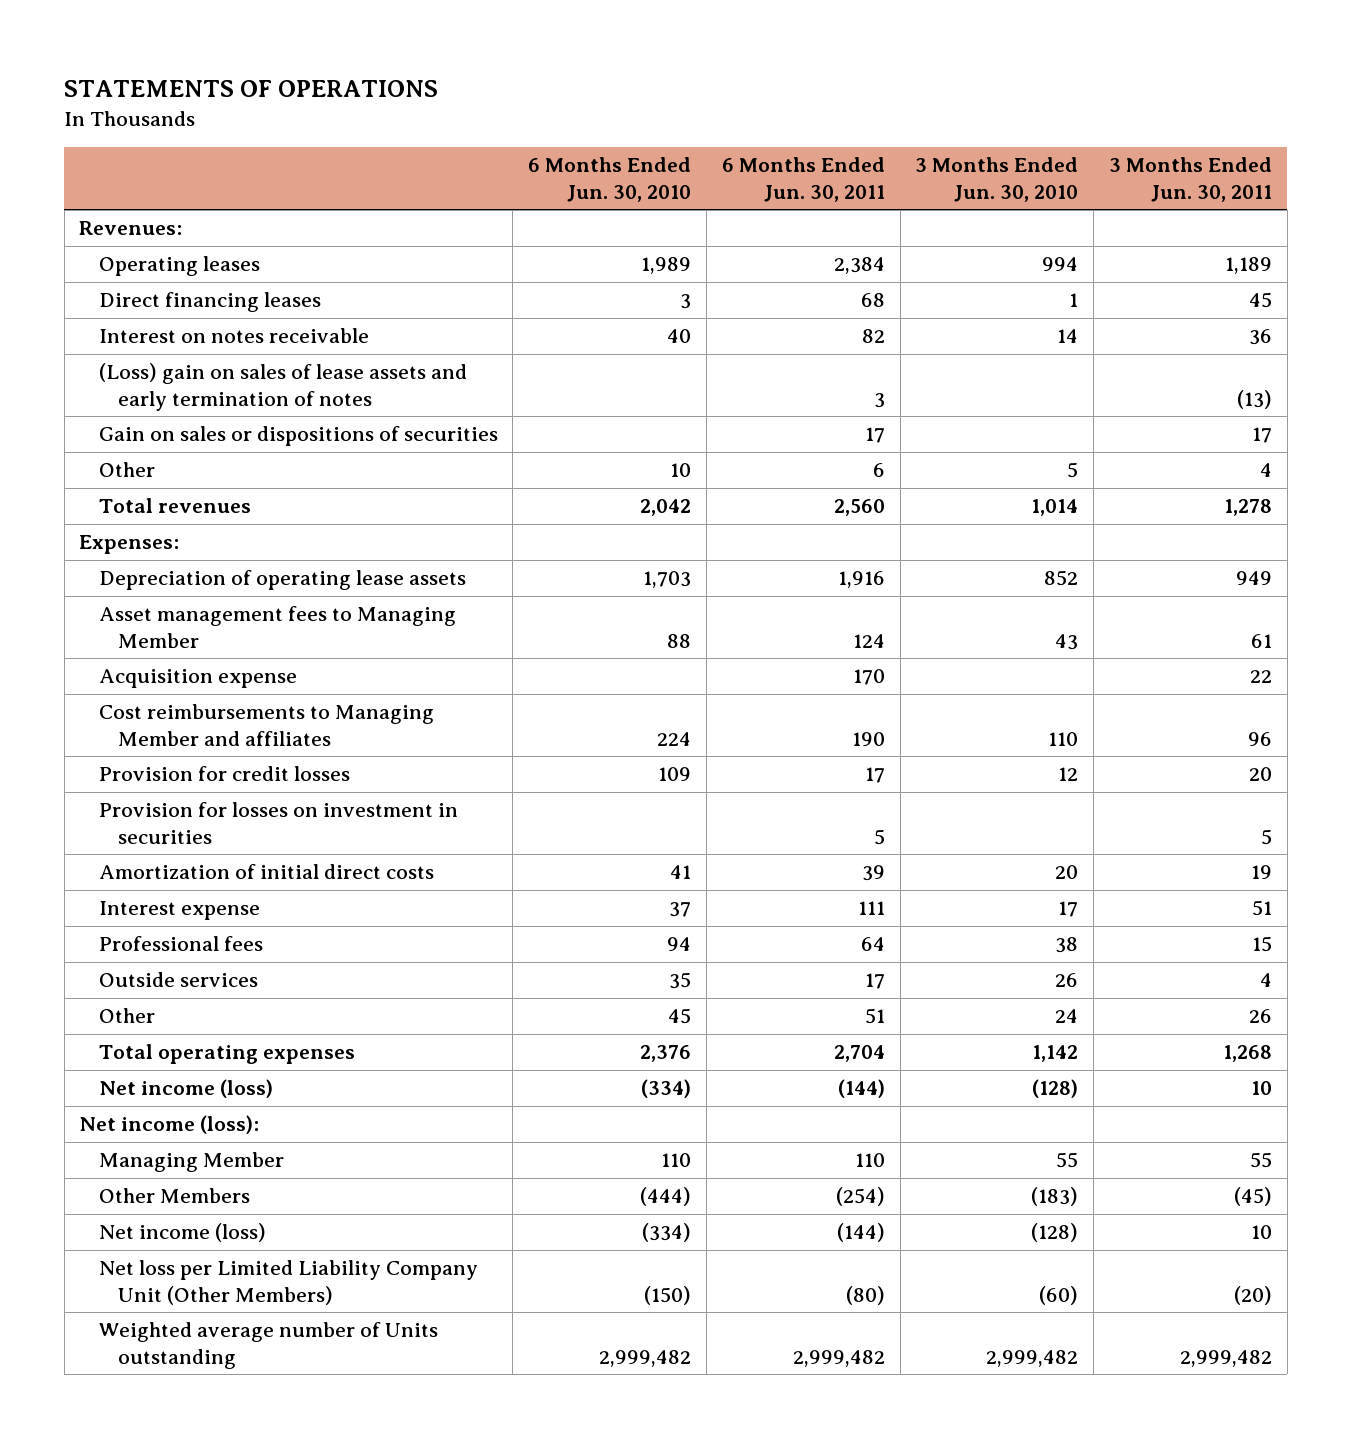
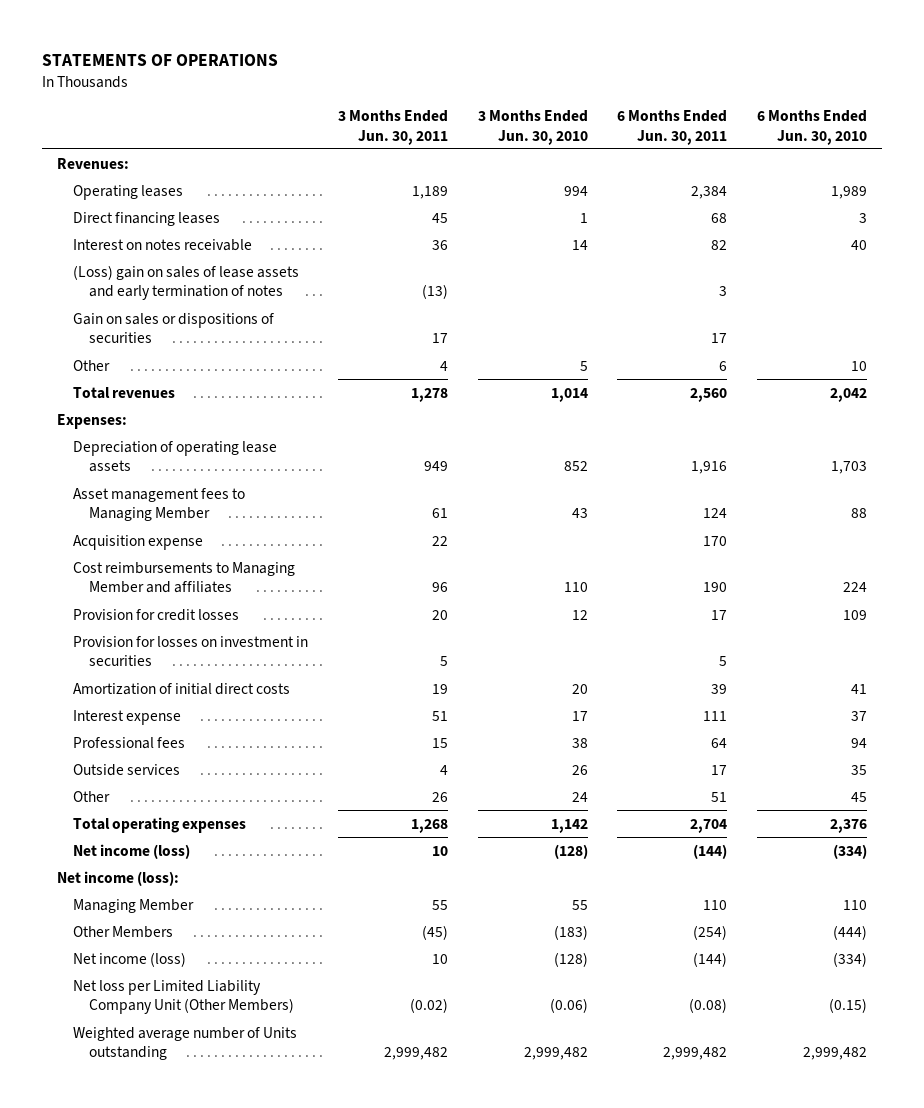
- | 6 Months Ended Jun. 30, 2010 | 6 Months Ended Jun. 30, 2011 | 3 Months Ended Jun. 30, 2010 | 3 Months Ended Jun. 30, 2011
+ | 3 Months Ended Jun. 30, 2011 | 3 Months Ended Jun. 30, 2010 | 6 Months Ended Jun. 30, 2011 | 6 Months Ended Jun. 30, 2010
- Net loss per Limited Liability Company Unit (Other Members) | (150) | (80) | (60) | (20)
+ Net loss per Limited Liability Company Unit (Other Members) | (0.02) | (0.06) | (0.08) | (0.15)

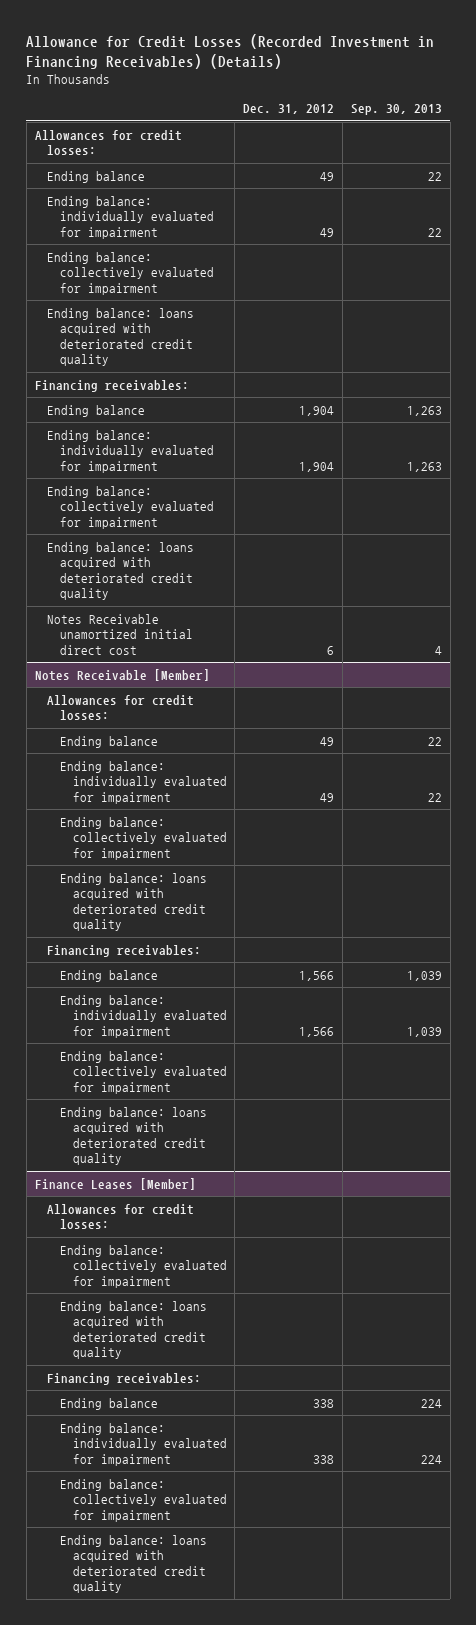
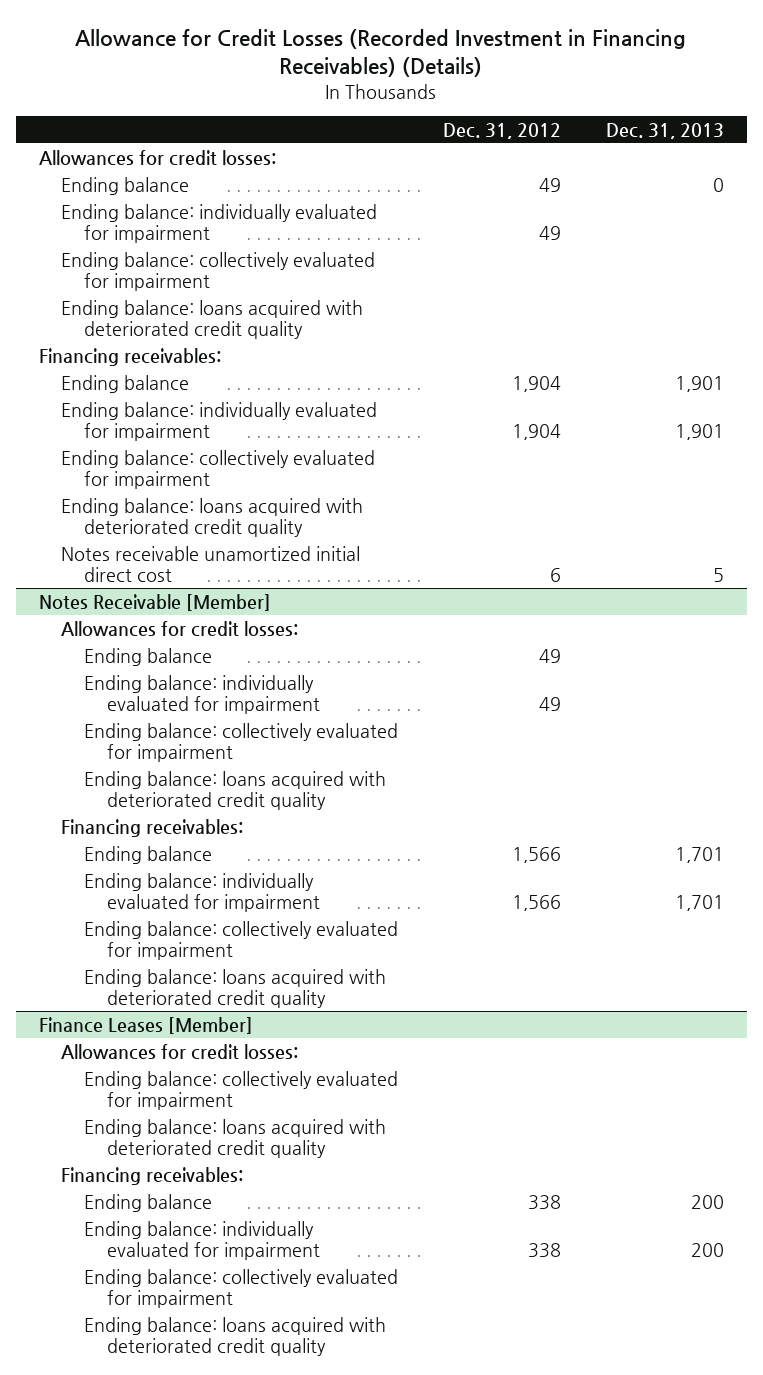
- | Dec. 31, 2012 | Sep. 30, 2013
+ | Dec. 31, 2012 | Dec. 31, 2013
- Notes Receivable unamortized initial direct cost | 6 | 4
+ Notes receivable unamortized initial direct cost | 6 | 5

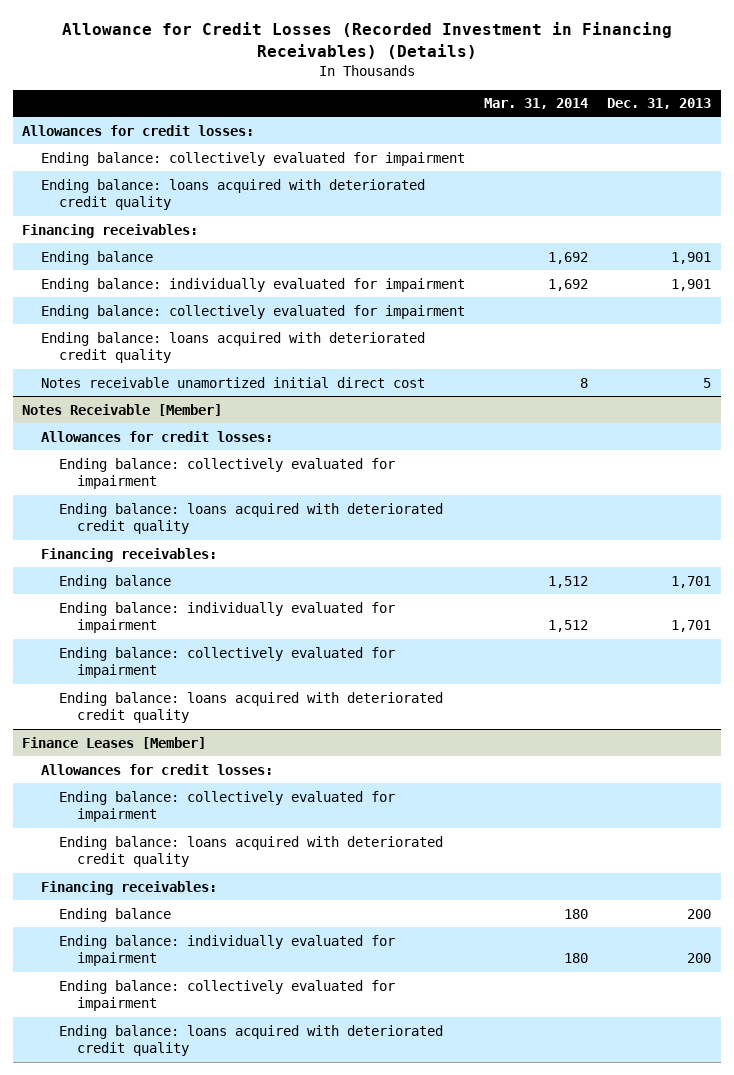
- | Dec. 31, 2012 | Dec. 31, 2013
+ | Mar. 31, 2014 | Dec. 31, 2013
- Ending balance | 49 | 0
- Ending balance: individually evaluated for impairment | 49 |
@ Notes Receivable [Member]
- Ending balance | 49 |
- Ending balance: individually evaluated for impairment | 49 |

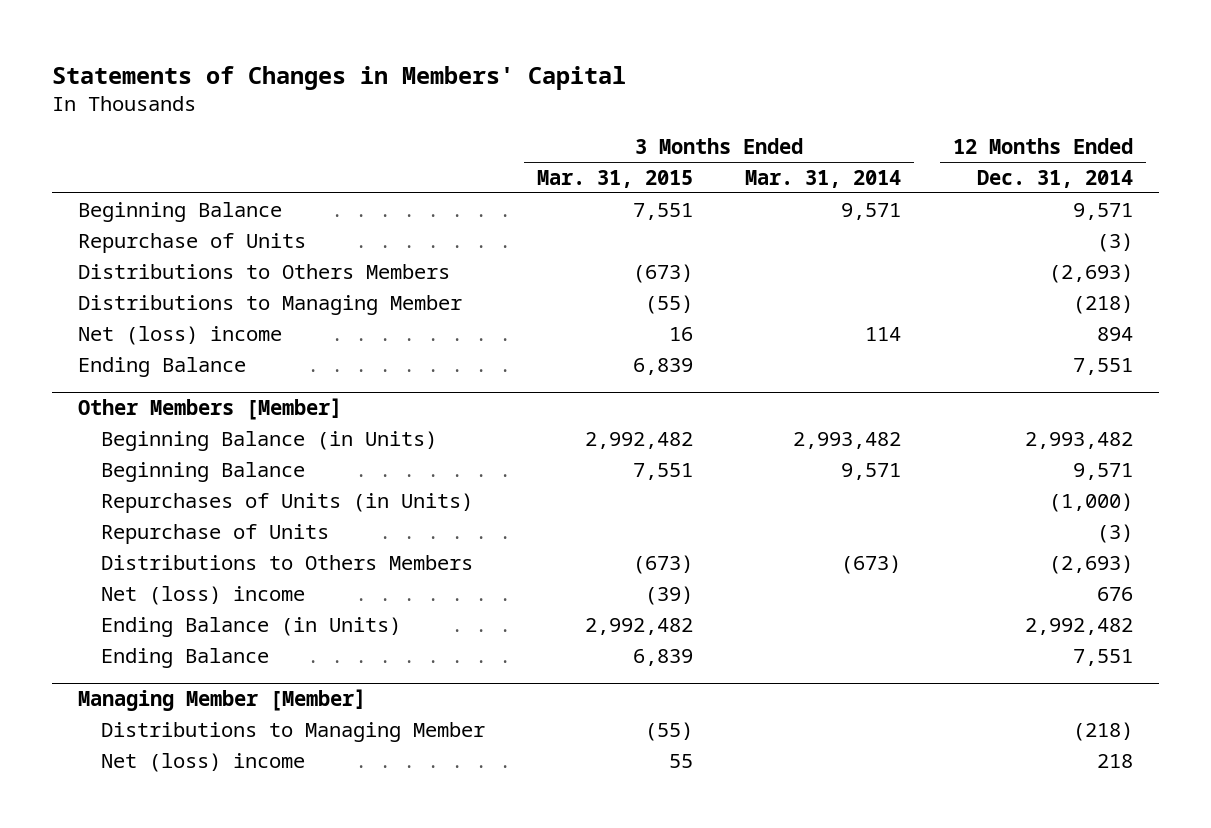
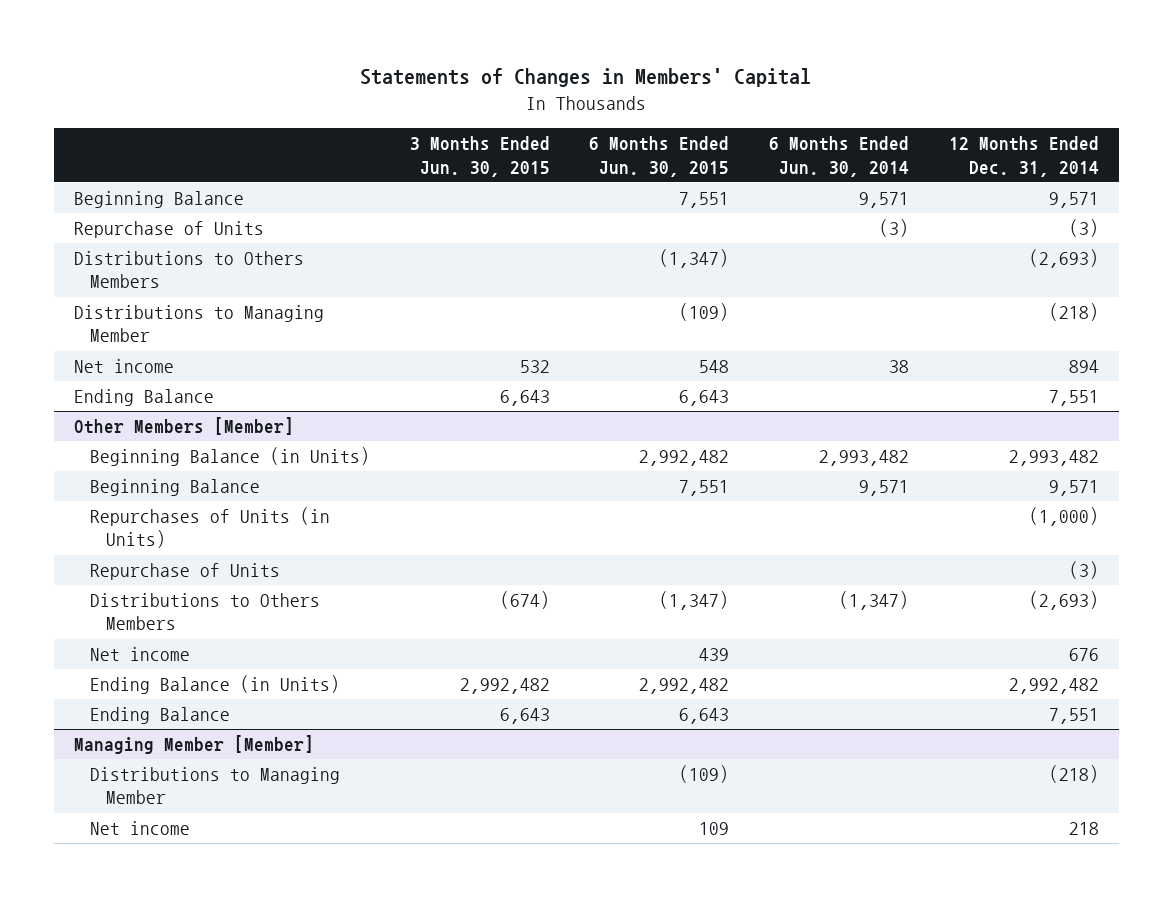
- | 3 Months Ended Mar. 31, 2015 | 3 Months Ended Mar. 31, 2014 | 12 Months Ended Dec. 31, 2014
+ | 3 Months Ended Jun. 30, 2015 | 6 Months Ended Jun. 30, 2015 | 6 Months Ended Jun. 30, 2014 | 12 Months Ended Dec. 31, 2014
- Net (loss) income | 16 | 114 | 894
+ Net income | 532 | 548 | 38 | 894
@ Other Members [Member]
- Net (loss) income | (39) | | 676
+ Net income | | 439 | | 676
@ Managing Member [Member]
- Net (loss) income | 55 | | 218
+ Net income | | 109 | | 218

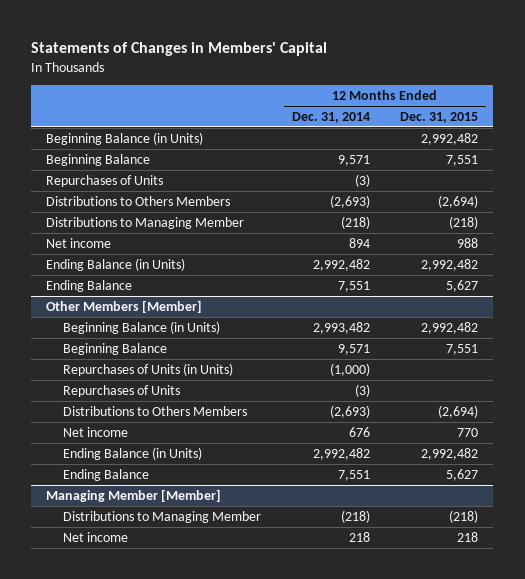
- | 3 Months Ended Jun. 30, 2015 | 6 Months Ended Jun. 30, 2015 | 6 Months Ended Jun. 30, 2014 | 12 Months Ended Dec. 31, 2014
+ | 12 Months Ended Dec. 31, 2014 | 12 Months Ended Dec. 31, 2015
+ Beginning Balance (in Units) | | 2,992,482
- Repurchase of Units | | | (3) | (3)
+ Repurchases of Units | (3) |
+ Ending Balance (in Units) | 2,992,482 | 2,992,482
@ Other Members [Member]
- Repurchase of Units | | | | (3)
+ Repurchases of Units | (3) |

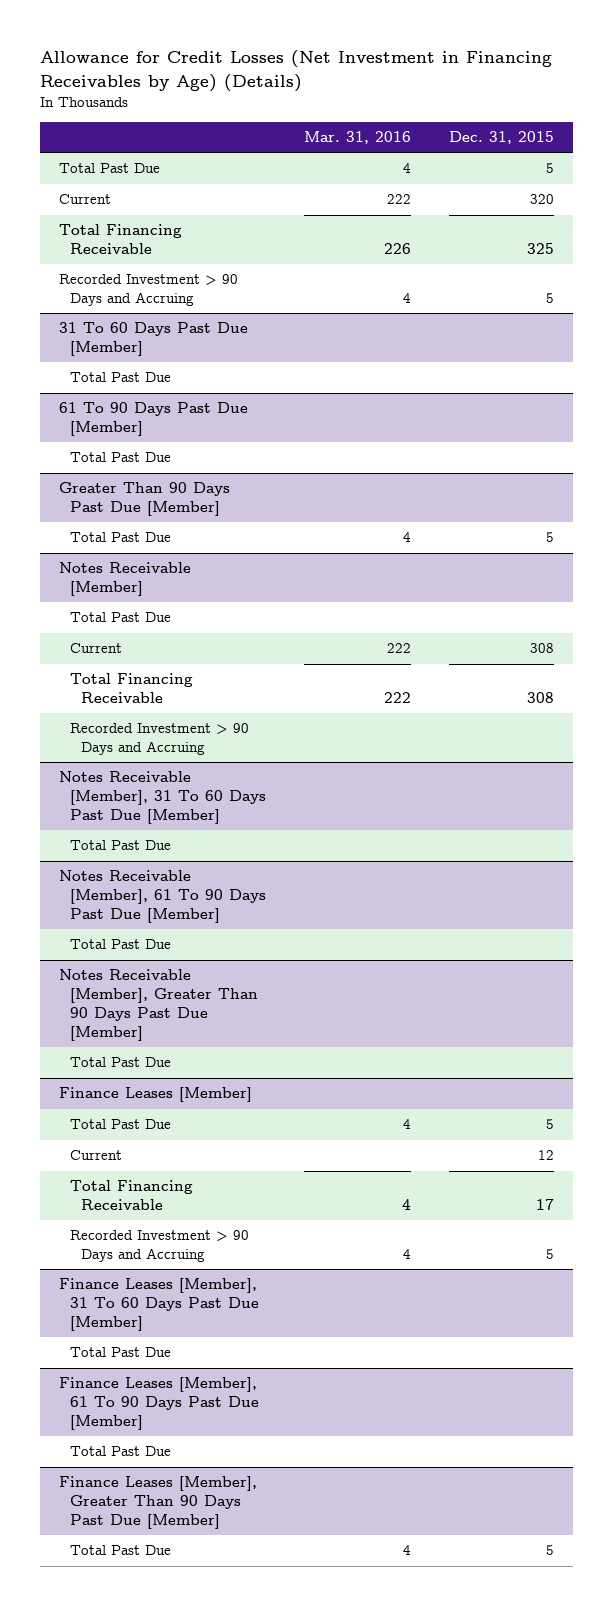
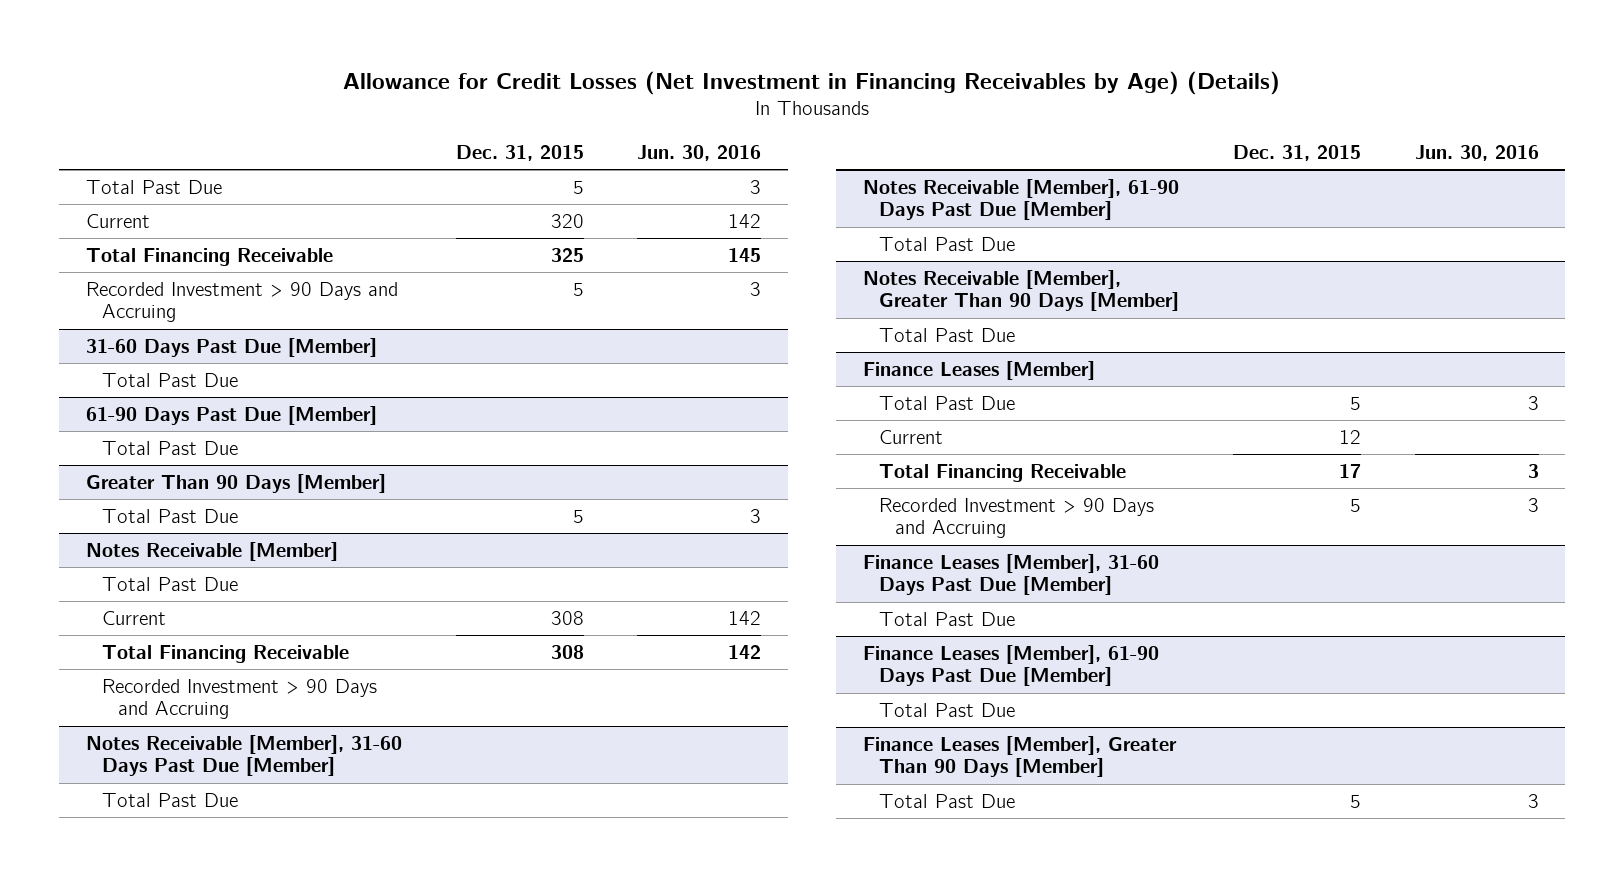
- | Mar. 31, 2016 | Dec. 31, 2015
+ | Dec. 31, 2015 | Jun. 30, 2016
- 31 To 60 Days Past Due [Member]
+ 31-60 Days Past Due [Member]
- 61 To 90 Days Past Due [Member]
+ 61-90 Days Past Due [Member]
- Greater Than 90 Days Past Due [Member]
+ Greater Than 90 Days [Member]
- Notes Receivable [Member], 31 To 60 Days Past Due [Member]
+ Notes Receivable [Member], 31-60 Days Past Due [Member]
- Notes Receivable [Member], 61 To 90 Days Past Due [Member]
+ Notes Receivable [Member], 61-90 Days Past Due [Member]
- Notes Receivable [Member], Greater Than 90 Days Past Due [Member]
+ Notes Receivable [Member], Greater Than 90 Days [Member]
- Finance Leases [Member], 31 To 60 Days Past Due [Member]
+ Finance Leases [Member], 31-60 Days Past Due [Member]
- Finance Leases [Member], 61 To 90 Days Past Due [Member]
+ Finance Leases [Member], 61-90 Days Past Due [Member]
- Finance Leases [Member], Greater Than 90 Days Past Due [Member]
+ Finance Leases [Member], Greater Than 90 Days [Member]

